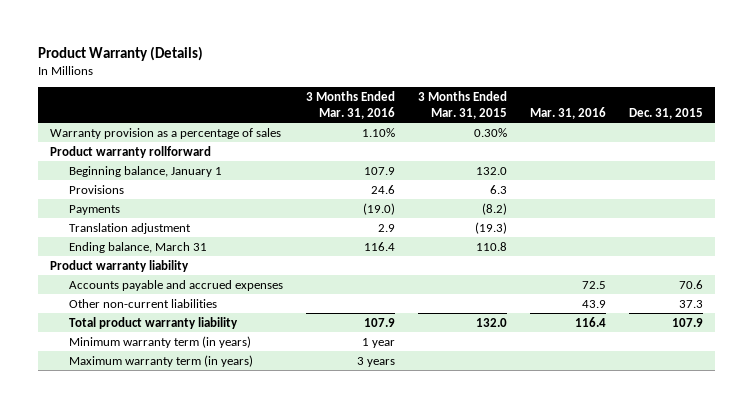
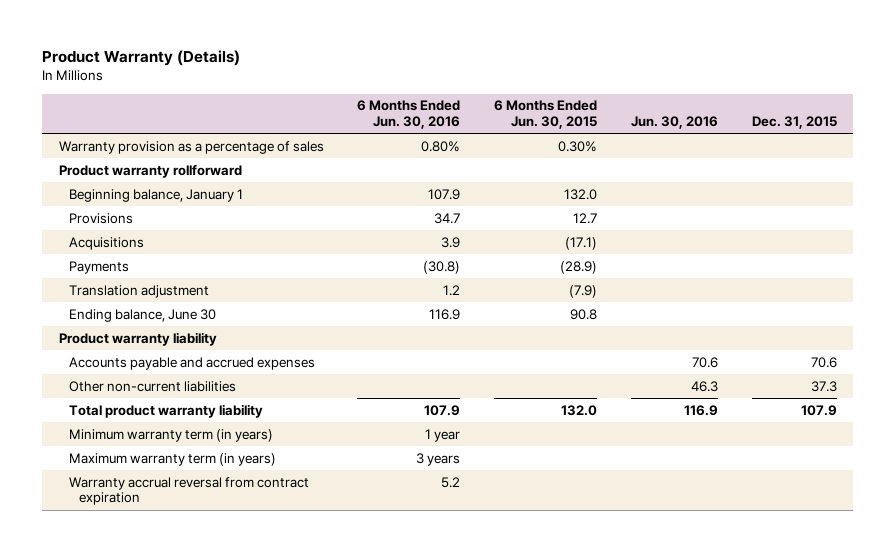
- | 3 Months Ended Mar. 31, 2016 | 3 Months Ended Mar. 31, 2015 | Mar. 31, 2016 | Dec. 31, 2015
+ | 6 Months Ended Jun. 30, 2016 | 6 Months Ended Jun. 30, 2015 | Jun. 30, 2016 | Dec. 31, 2015
+ Acquisitions | 3.9 | (17.1) | |
- Ending balance, March 31 | 116.4 | 110.8 | |
+ Ending balance, June 30 | 116.9 | 90.8 | |
+ Warranty accrual reversal from contract expiration | 5.2 | | |

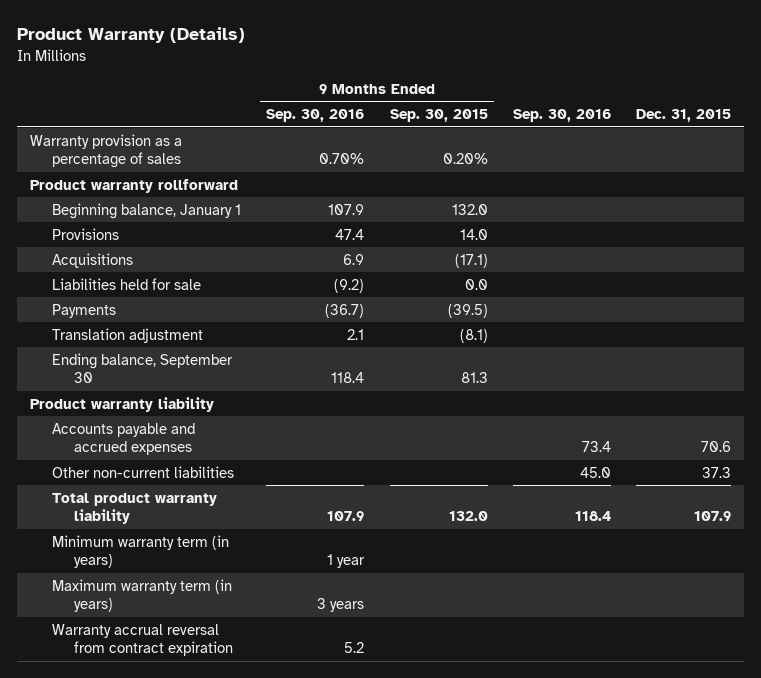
- | 6 Months Ended Jun. 30, 2016 | 6 Months Ended Jun. 30, 2015 | Jun. 30, 2016 | Dec. 31, 2015
+ | 9 Months Ended Sep. 30, 2016 | 9 Months Ended Sep. 30, 2015 | Sep. 30, 2016 | Dec. 31, 2015
+ Liabilities held for sale | (9.2) | 0.0 | |
- Ending balance, June 30 | 116.9 | 90.8 | |
+ Ending balance, September 30 | 118.4 | 81.3 | |

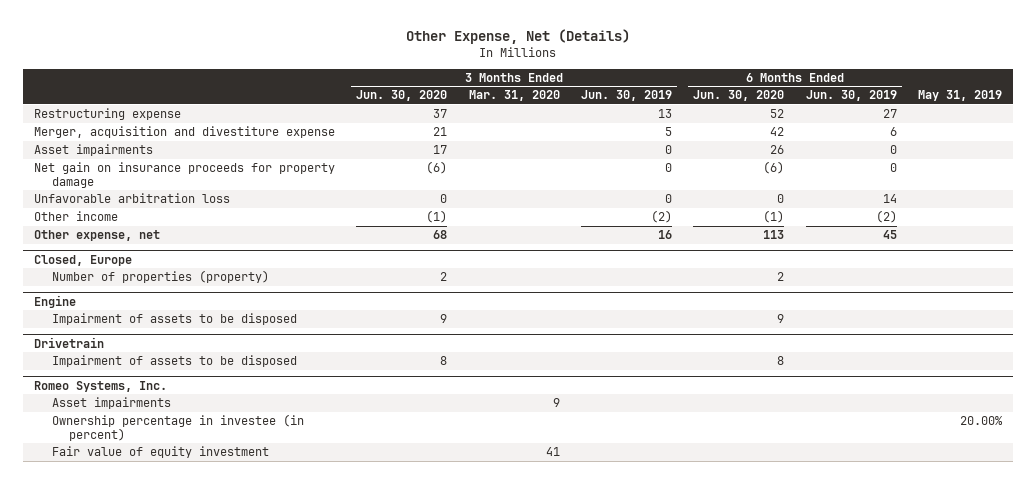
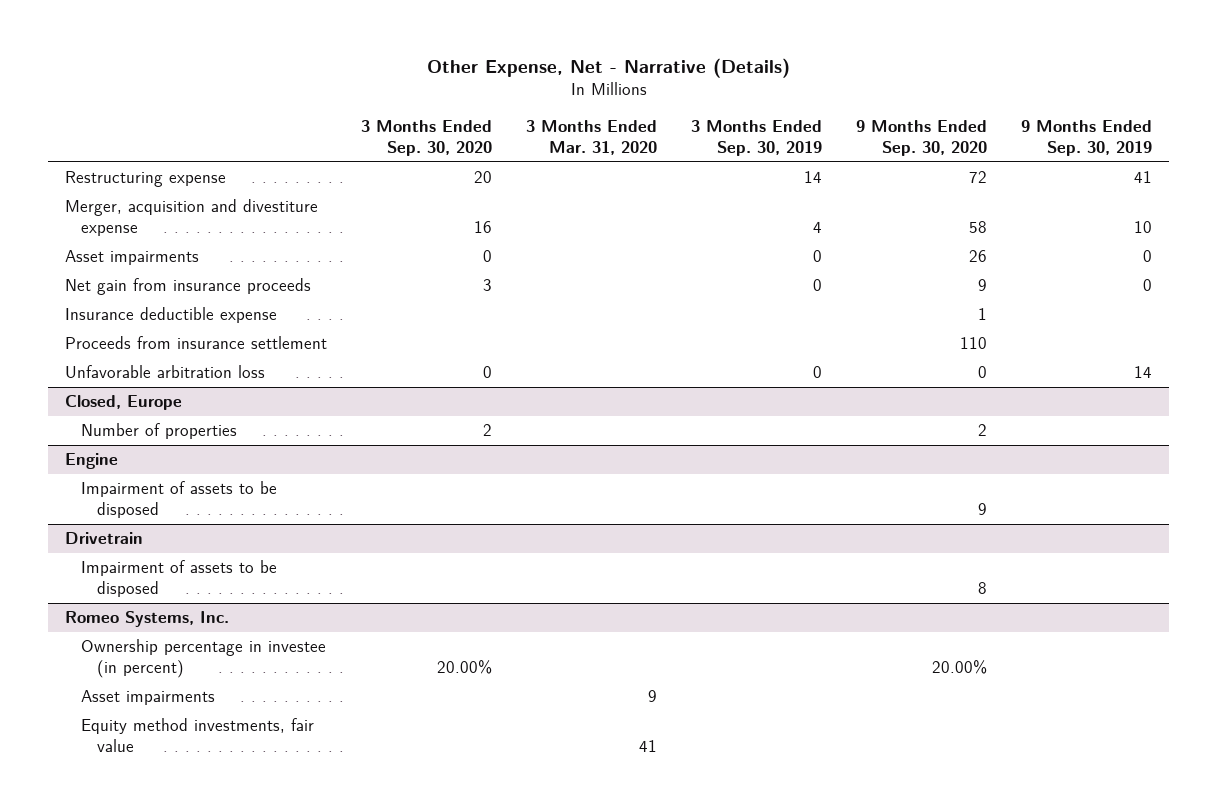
- Other Expense, Net (Details)
+ Other Expense, Net - Narrative (Details)
- | 3 Months Ended Jun. 30, 2020 | 3 Months Ended Mar. 31, 2020 | 3 Months Ended Jun. 30, 2019 | 6 Months Ended Jun. 30, 2020 | 6 Months Ended Jun. 30, 2019 | May 31, 2019
+ | 3 Months Ended Sep. 30, 2020 | 3 Months Ended Mar. 31, 2020 | 3 Months Ended Sep. 30, 2019 | 9 Months Ended Sep. 30, 2020 | 9 Months Ended Sep. 30, 2019
- Net gain on insurance proceeds for property damage | (6) | | 0 | (6) | 0 |
+ Net gain from insurance proceeds | 3 | | 0 | 9 | 0
+ Insurance deductible expense | | | | 1 |
+ Proceeds from insurance settlement | | | | 110 |
- Other income | (1) | | (2) | (1) | (2) |
- Other expense, net | 68 | | 16 | 113 | 45 |
@ Closed, Europe
- Number of properties (property) | 2 | | | 2 | |
+ Number of properties | 2 | | | 2 |
@ Romeo Systems, Inc.
- Fair value of equity investment | | 41 | | | |
moved down: Asset impairments | | 9 | | |
+ Equity method investments, fair value | | 41 | | |

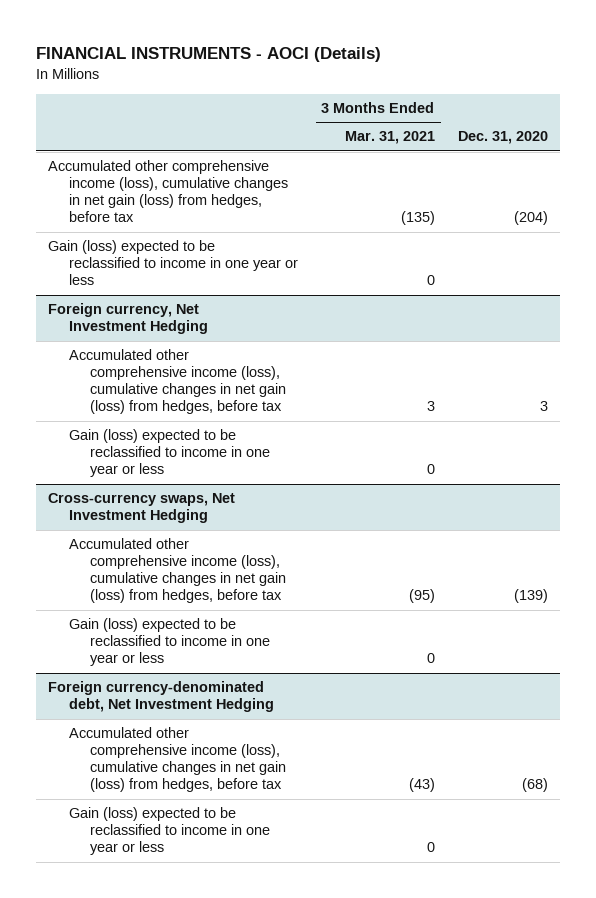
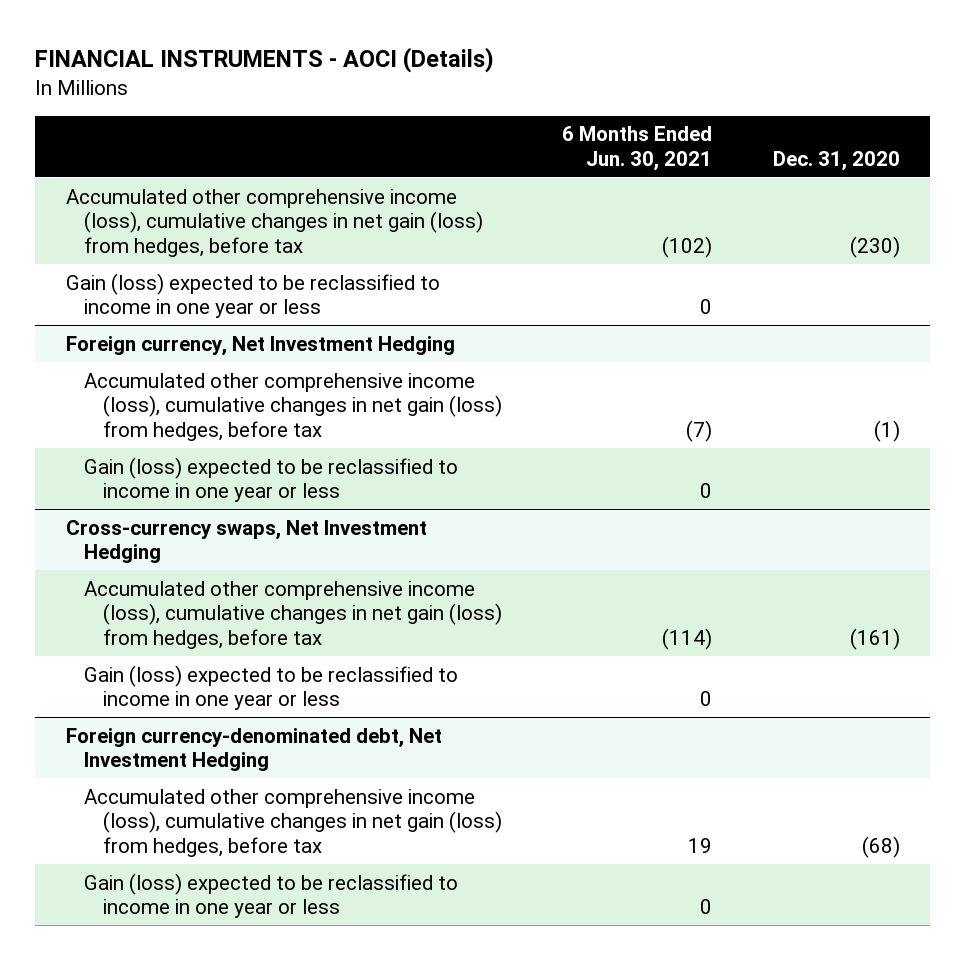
- | 3 Months Ended Mar. 31, 2021 | Dec. 31, 2020
+ | 6 Months Ended Jun. 30, 2021 | Dec. 31, 2020
- Accumulated other comprehensive income (loss), cumulative changes in net gain (loss) from hedges, before tax | (135) | (204)
+ Accumulated other comprehensive income (loss), cumulative changes in net gain (loss) from hedges, before tax | (102) | (230)
@ Foreign currency, Net Investment Hedging
- Accumulated other comprehensive income (loss), cumulative changes in net gain (loss) from hedges, before tax | 3 | 3
+ Accumulated other comprehensive income (loss), cumulative changes in net gain (loss) from hedges, before tax | (7) | (1)
@ Cross-currency swaps, Net Investment Hedging
- Accumulated other comprehensive income (loss), cumulative changes in net gain (loss) from hedges, before tax | (95) | (139)
+ Accumulated other comprehensive income (loss), cumulative changes in net gain (loss) from hedges, before tax | (114) | (161)

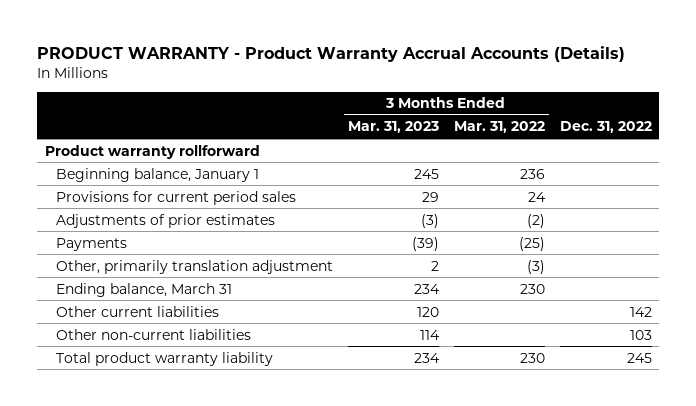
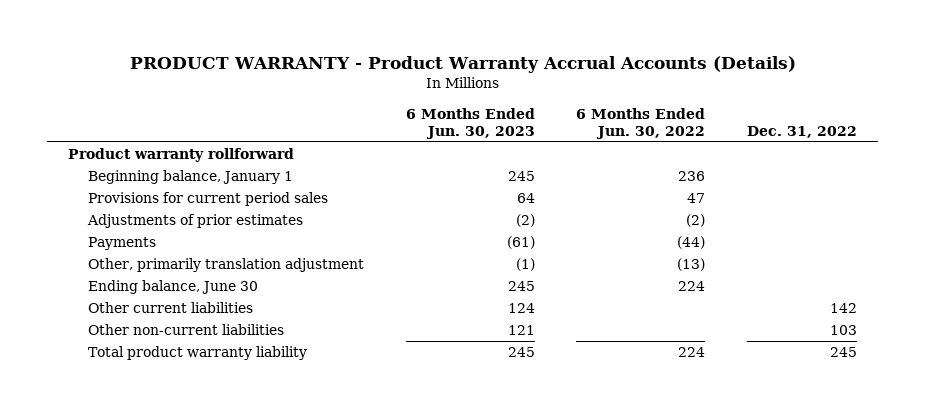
- | 3 Months Ended Mar. 31, 2023 | 3 Months Ended Mar. 31, 2022 | Dec. 31, 2022
+ | 6 Months Ended Jun. 30, 2023 | 6 Months Ended Jun. 30, 2022 | Dec. 31, 2022
- Ending balance, March 31 | 234 | 230 |
+ Ending balance, June 30 | 245 | 224 |

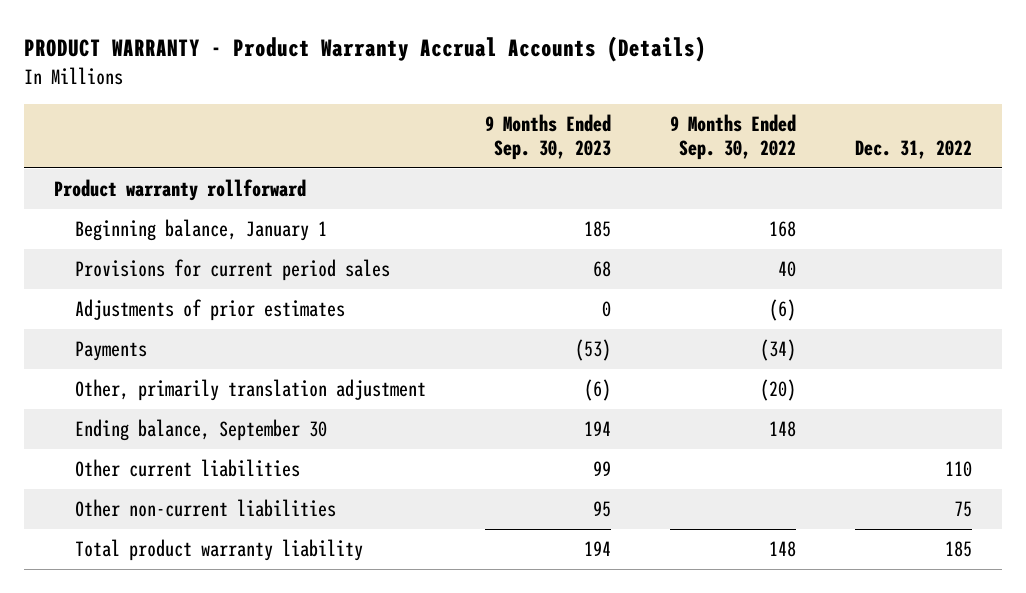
- | 6 Months Ended Jun. 30, 2023 | 6 Months Ended Jun. 30, 2022 | Dec. 31, 2022
+ | 9 Months Ended Sep. 30, 2023 | 9 Months Ended Sep. 30, 2022 | Dec. 31, 2022
- Ending balance, June 30 | 245 | 224 |
- Other current liabilities | 124 | | 142
- Other non-current liabilities | 121 | | 103
- Total product warranty liability | 245 | 224 | 245
+ Ending balance, September 30 | 194 | 148 |
+ Other current liabilities | 99 | | 110
+ Other non-current liabilities | 95 | | 75
+ Total product warranty liability | 194 | 148 | 185

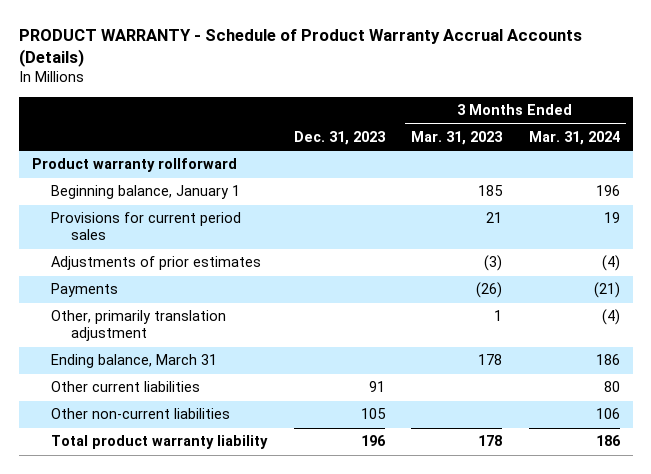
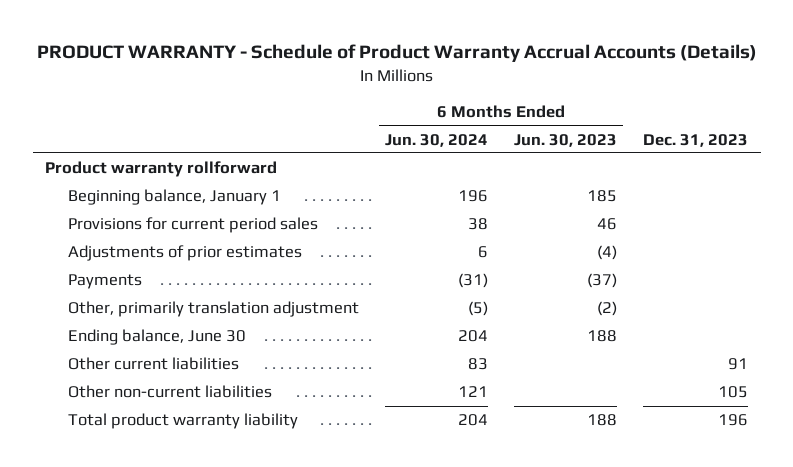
- | Dec. 31, 2023 | 3 Months Ended Mar. 31, 2023 | 3 Months Ended Mar. 31, 2024
+ | 6 Months Ended Jun. 30, 2024 | 6 Months Ended Jun. 30, 2023 | Dec. 31, 2023
- Ending balance, March 31 | | 178 | 186
+ Ending balance, June 30 | 204 | 188 |

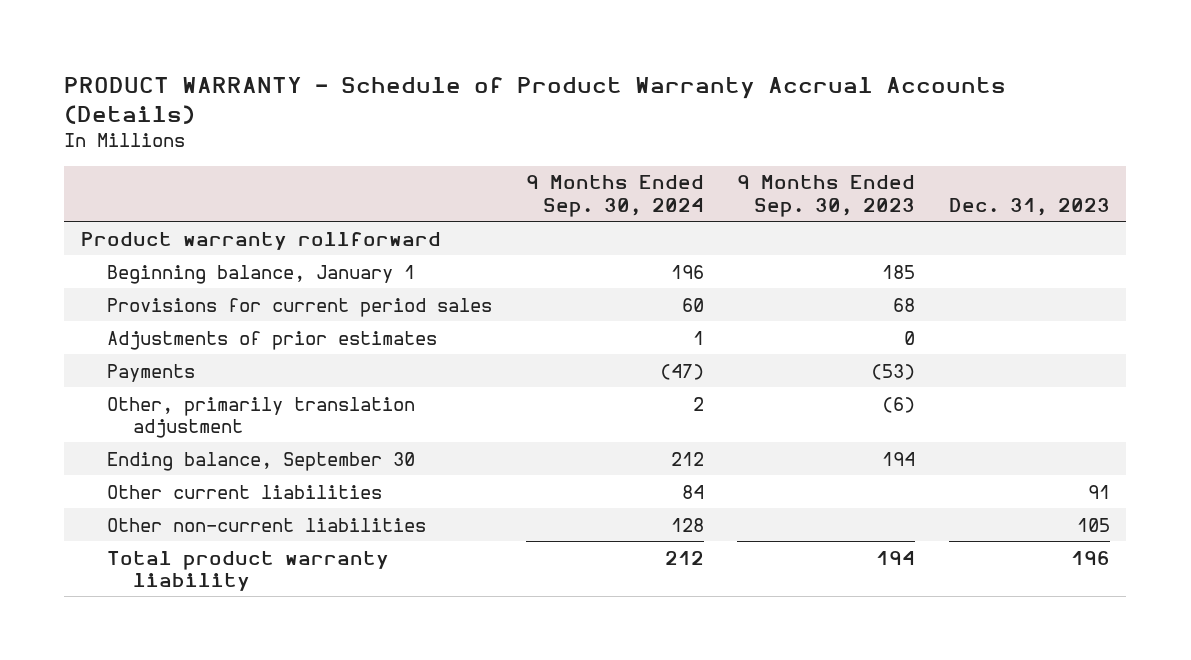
- | 6 Months Ended Jun. 30, 2024 | 6 Months Ended Jun. 30, 2023 | Dec. 31, 2023
+ | 9 Months Ended Sep. 30, 2024 | 9 Months Ended Sep. 30, 2023 | Dec. 31, 2023
- Ending balance, June 30 | 204 | 188 |
+ Ending balance, September 30 | 212 | 194 |

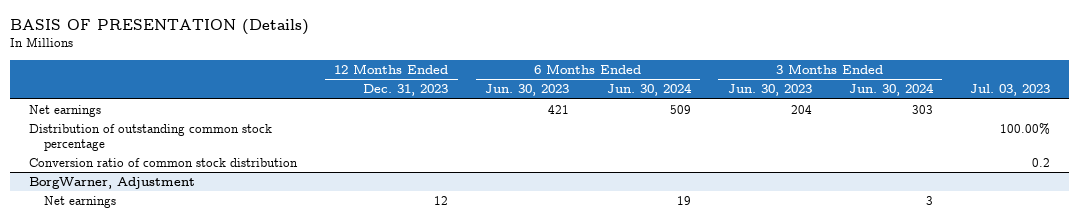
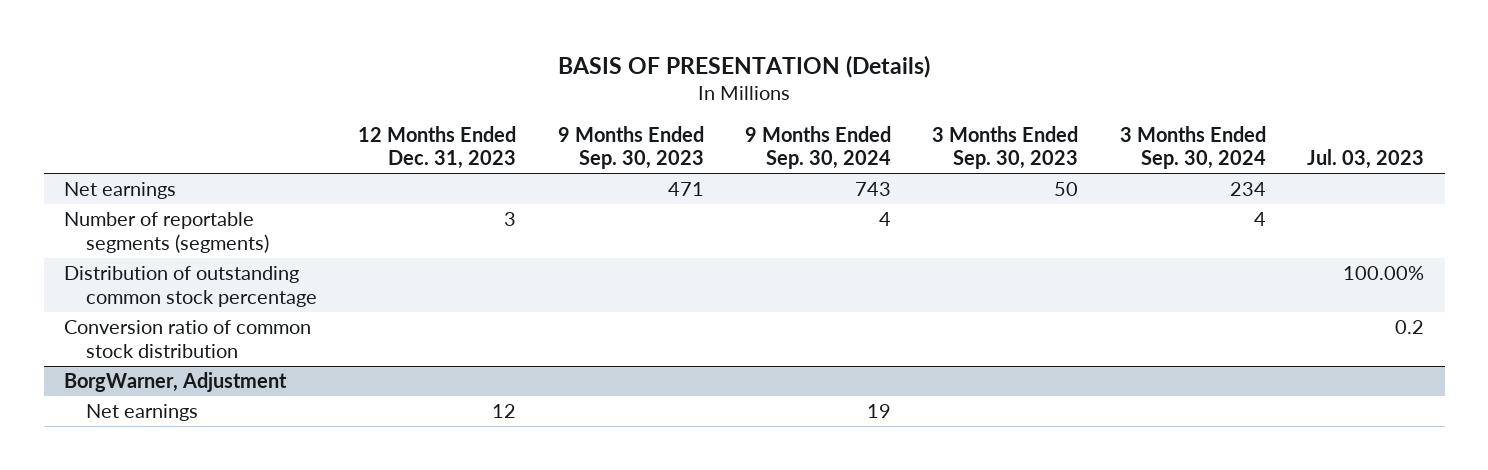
- | 12 Months Ended Dec. 31, 2023 | 6 Months Ended Jun. 30, 2023 | 6 Months Ended Jun. 30, 2024 | 3 Months Ended Jun. 30, 2023 | 3 Months Ended Jun. 30, 2024 | Jul. 03, 2023
+ | 12 Months Ended Dec. 31, 2023 | 9 Months Ended Sep. 30, 2023 | 9 Months Ended Sep. 30, 2024 | 3 Months Ended Sep. 30, 2023 | 3 Months Ended Sep. 30, 2024 | Jul. 03, 2023
+ Number of reportable segments (segments) | 3 | | 4 | | 4 |

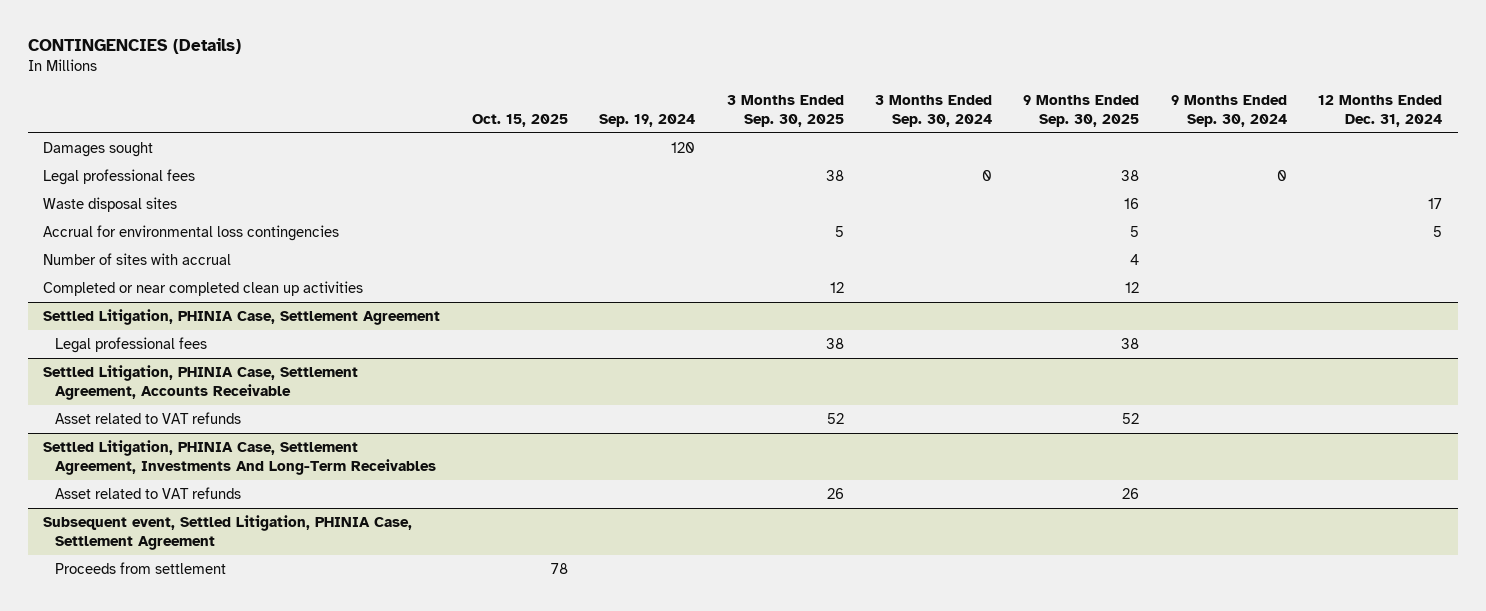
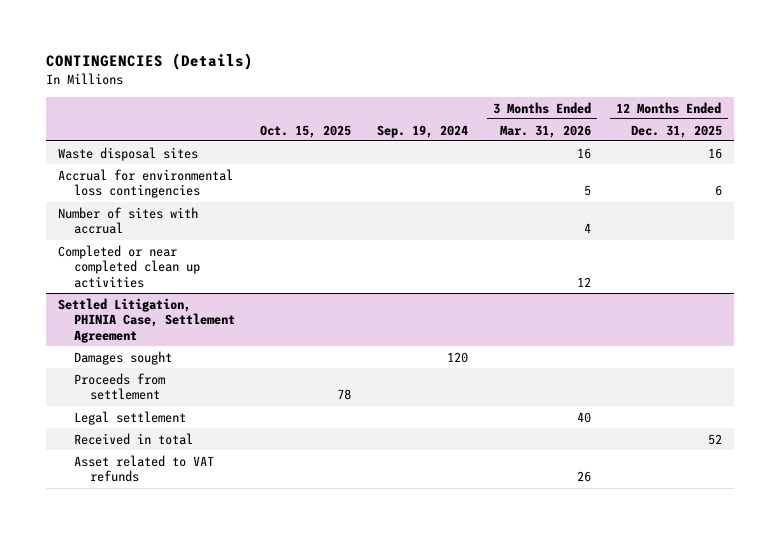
- | Oct. 15, 2025 | Sep. 19, 2024 | 3 Months Ended Sep. 30, 2025 | 3 Months Ended Sep. 30, 2024 | 9 Months Ended Sep. 30, 2025 | 9 Months Ended Sep. 30, 2024 | 12 Months Ended Dec. 31, 2024
+ | Oct. 15, 2025 | Sep. 19, 2024 | 3 Months Ended Mar. 31, 2026 | 12 Months Ended Dec. 31, 2025
- Damages sought | | 120 | | | | |
- Legal professional fees | | | 38 | 0 | 38 | 0 |
@ Settled Litigation, PHINIA Case, Settlement Agreement
- Legal professional fees | | | 38 | | 38 | |
- Settled Litigation, PHINIA Case, Settlement Agreement, Accounts Receivable
- Asset related to VAT refunds | | | 52 | | 52 | |
- Settled Litigation, PHINIA Case, Settlement Agreement, Investments And Long-Term Receivables
- Asset related to VAT refunds | | | 26 | | 26 | |
- Subsequent event, Settled Litigation, PHINIA Case, Settlement Agreement
- Proceeds from settlement | 78 | | | | | |
@ Settled Litigation, PHINIA Case, Settlement Agreement
+ Damages sought | | 120 | |
+ Proceeds from settlement | 78 | | |
+ Legal settlement | | | 40 |
+ Received in total | | | | 52
+ Asset related to VAT refunds | | | 26 |

